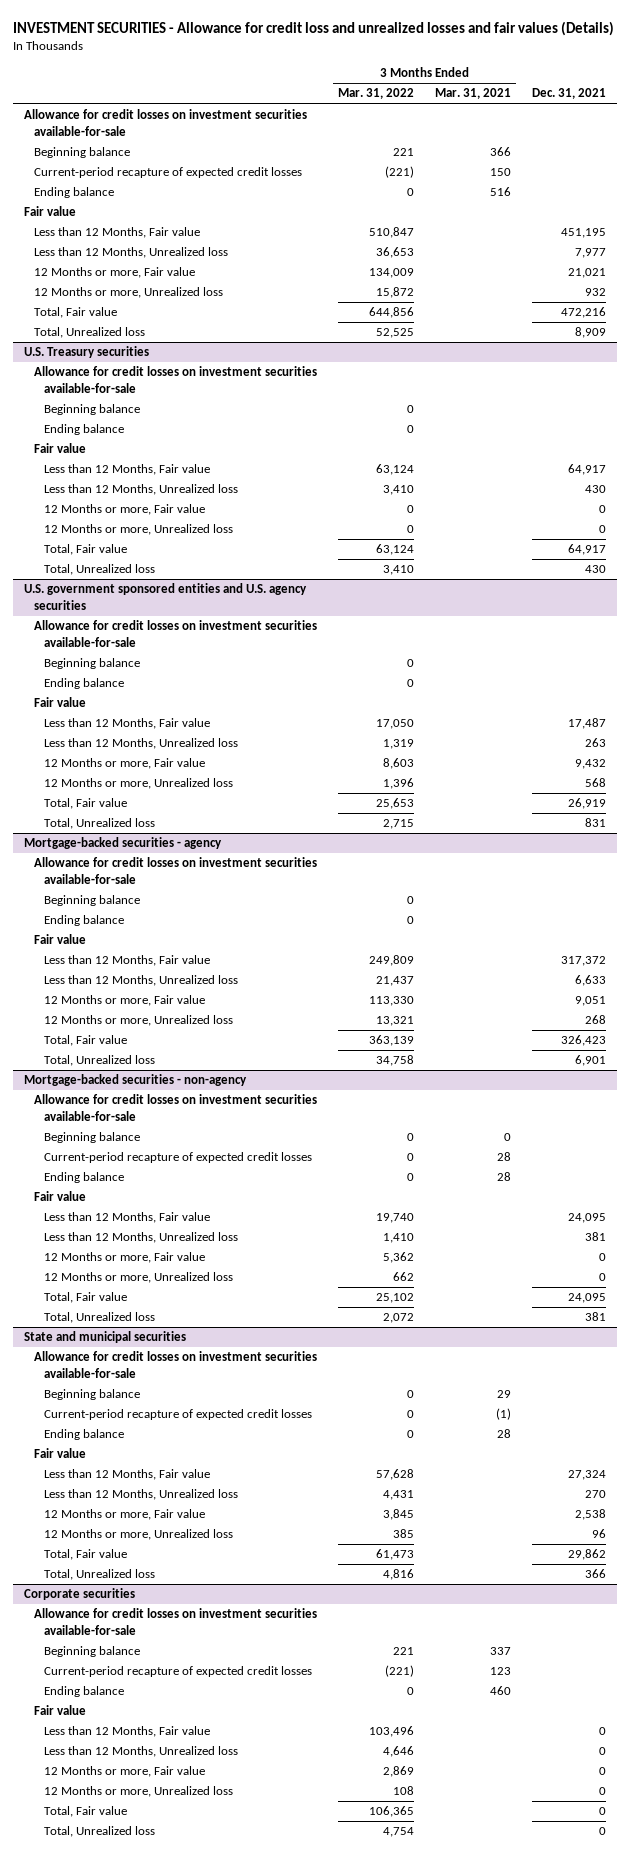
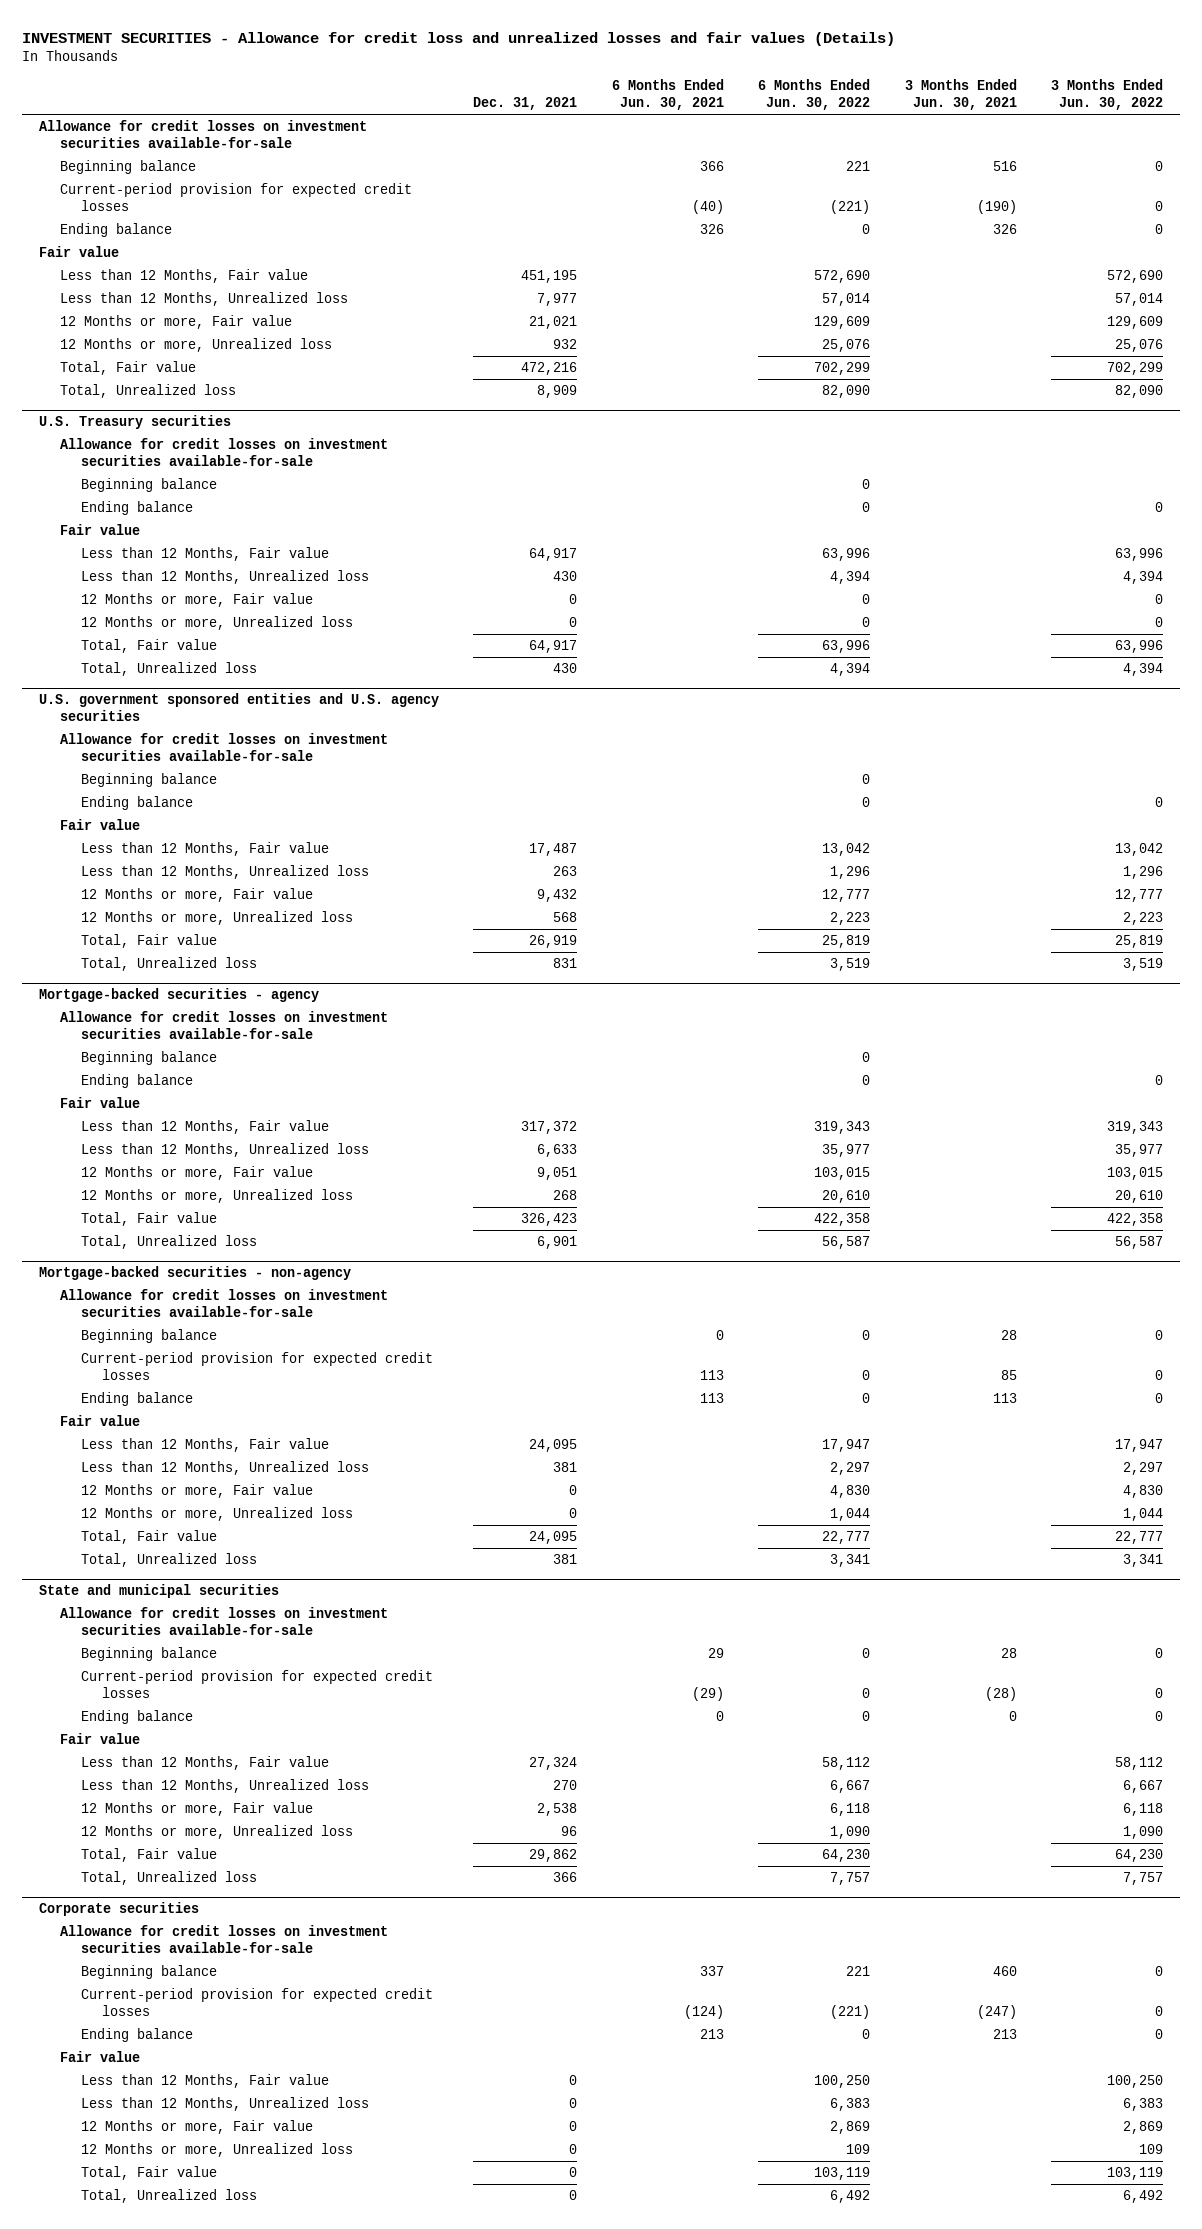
- | 3 Months Ended Mar. 31, 2022 | 3 Months Ended Mar. 31, 2021 | Dec. 31, 2021
+ | Dec. 31, 2021 | 6 Months Ended Jun. 30, 2021 | 6 Months Ended Jun. 30, 2022 | 3 Months Ended Jun. 30, 2021 | 3 Months Ended Jun. 30, 2022
- Current-period recapture of expected credit losses | (221) | 150 |
+ Current-period provision for expected credit losses | | (40) | (221) | (190) | 0
@ Mortgage-backed securities - non-agency
- Current-period recapture of expected credit losses | 0 | 28 |
+ Current-period provision for expected credit losses | | 113 | 0 | 85 | 0
@ State and municipal securities
- Current-period recapture of expected credit losses | 0 | (1) |
+ Current-period provision for expected credit losses | | (29) | 0 | (28) | 0
@ Corporate securities
- Current-period recapture of expected credit losses | (221) | 123 |
+ Current-period provision for expected credit losses | | (124) | (221) | (247) | 0

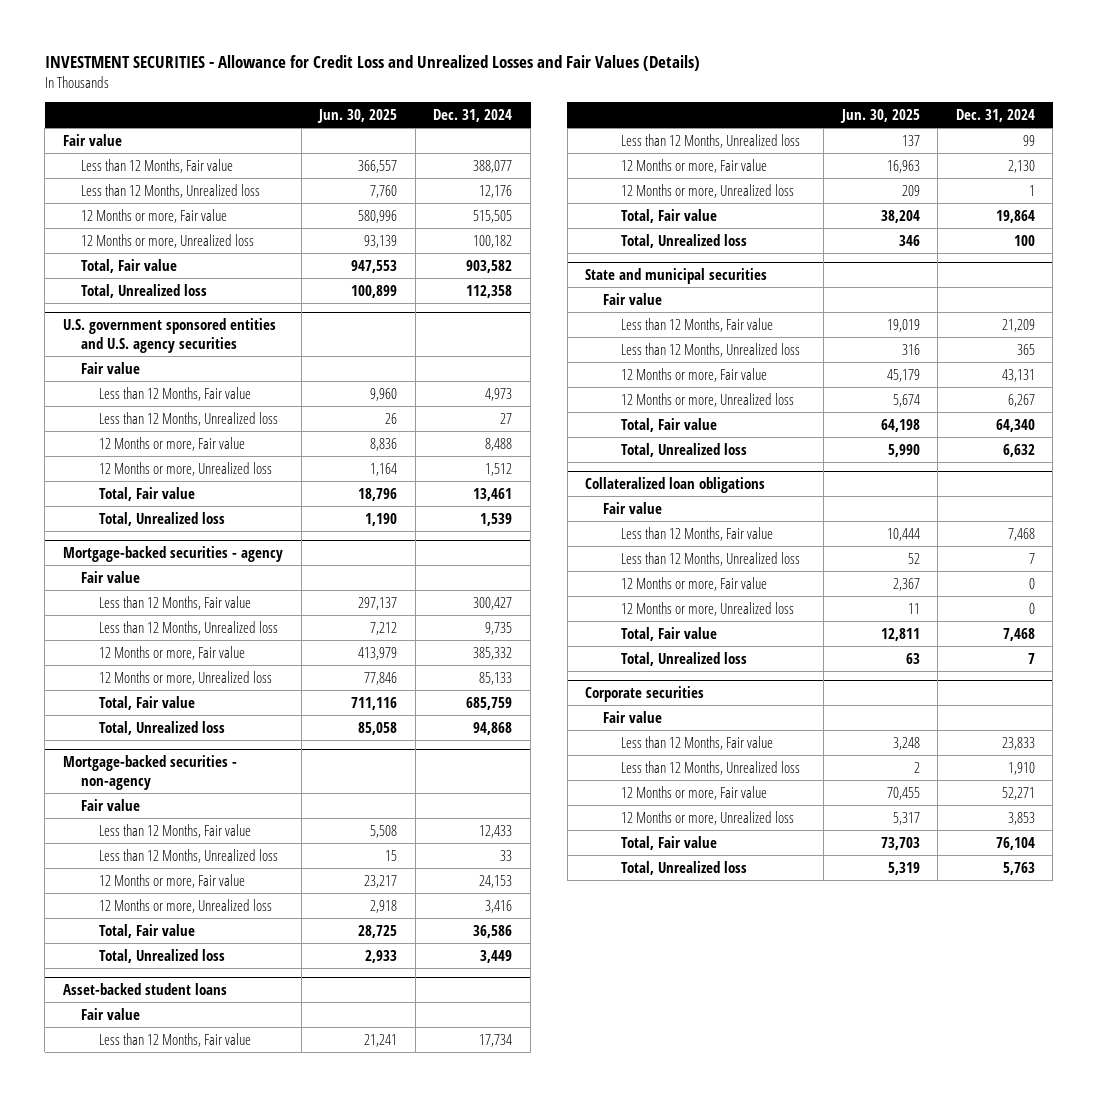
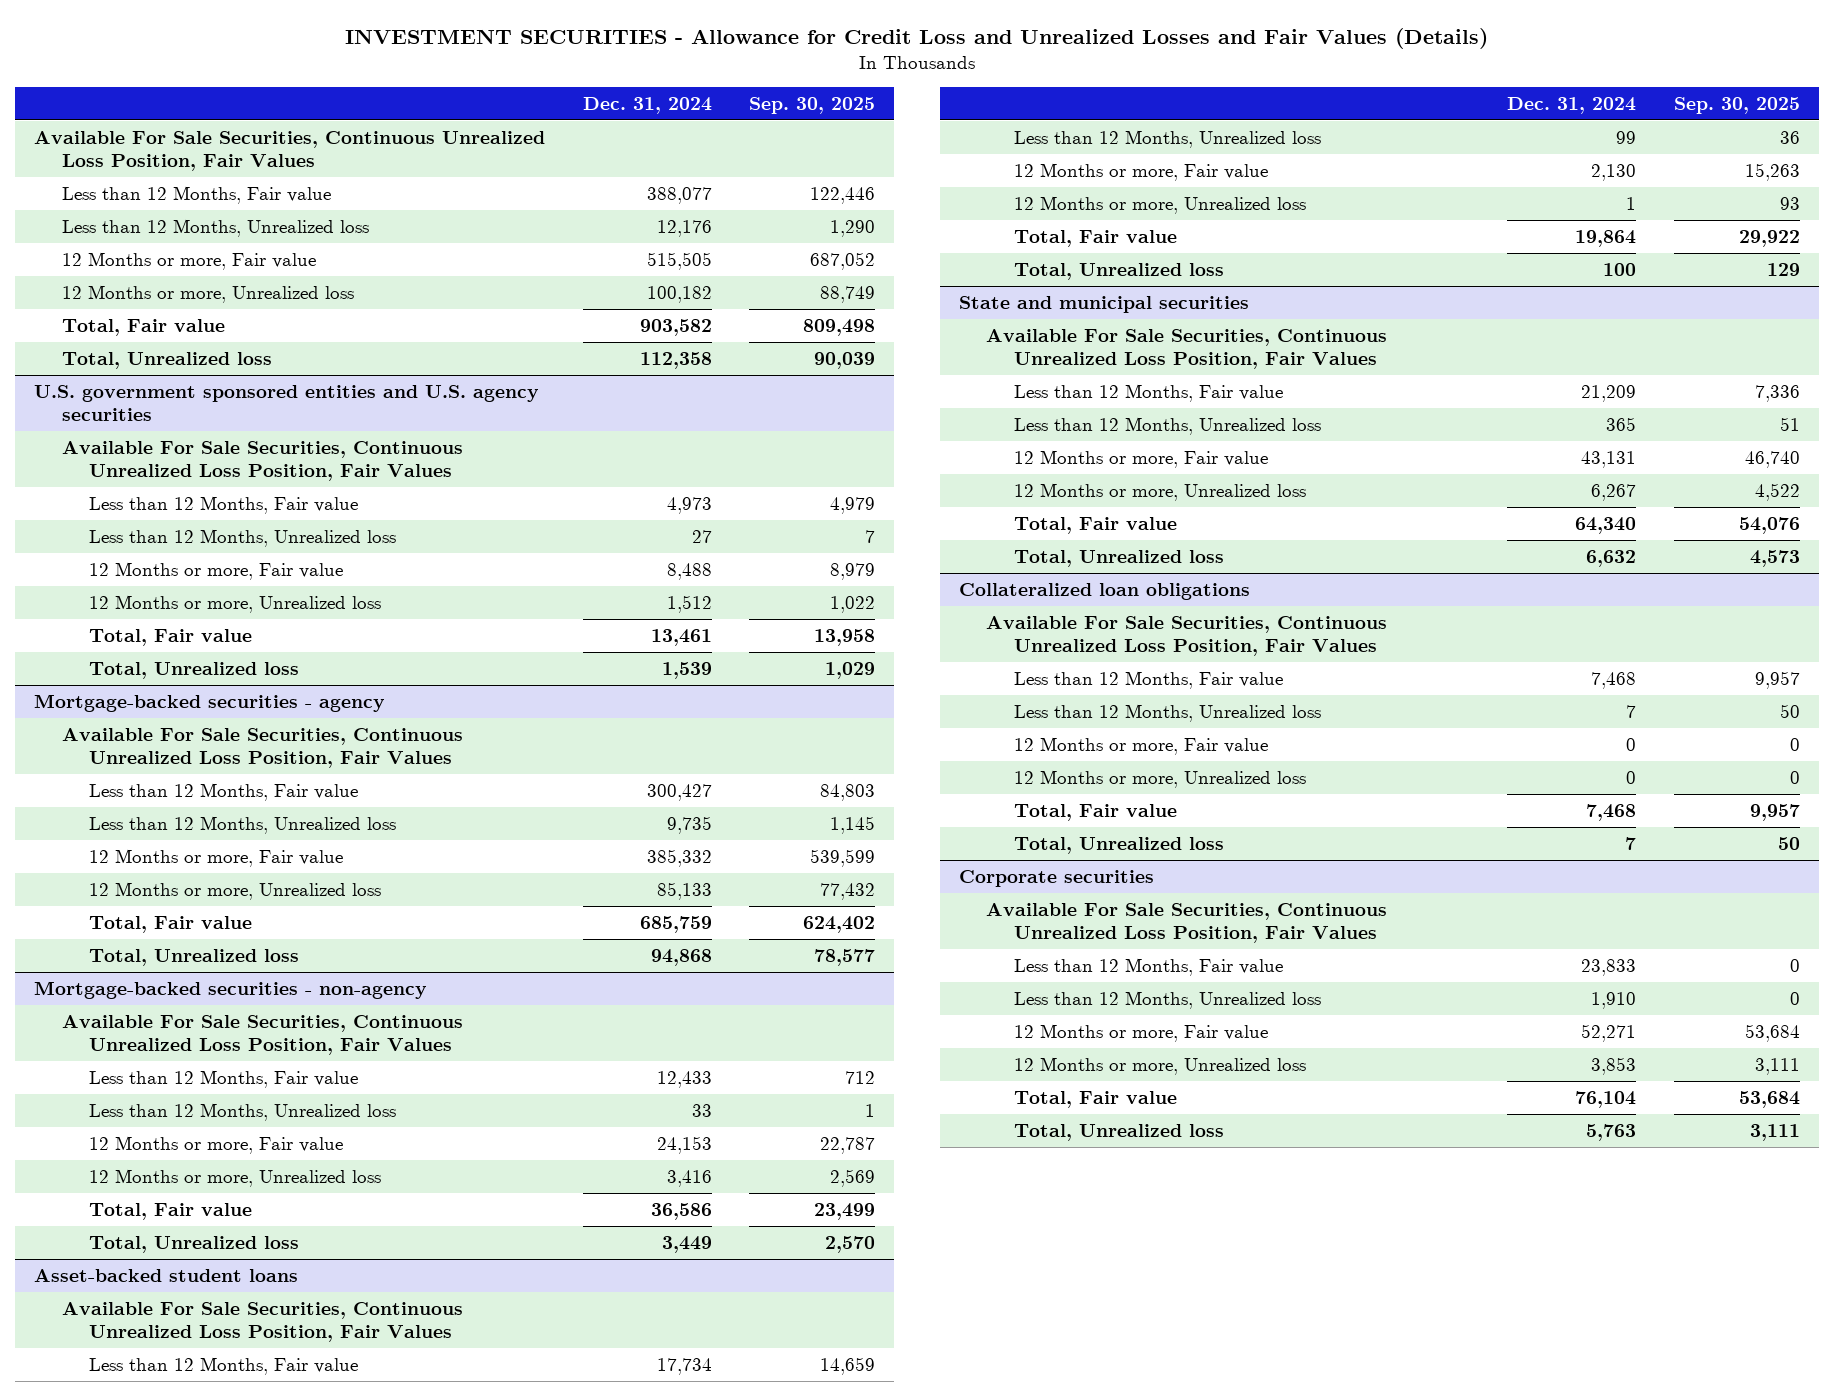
- | Jun. 30, 2025 | Dec. 31, 2024
+ | Dec. 31, 2024 | Sep. 30, 2025
- Fair value
+ Available For Sale Securities, Continuous Unrealized Loss Position, Fair Values
@ U.S. government sponsored entities and U.S. agency securities
- Fair value
+ Available For Sale Securities, Continuous Unrealized Loss Position, Fair Values
@ Mortgage-backed securities - agency
- Fair value
+ Available For Sale Securities, Continuous Unrealized Loss Position, Fair Values
@ Mortgage-backed securities - non-agency
- Fair value
+ Available For Sale Securities, Continuous Unrealized Loss Position, Fair Values
@ Asset-backed student loans
- Fair value
+ Available For Sale Securities, Continuous Unrealized Loss Position, Fair Values
@ State and municipal securities
- Fair value
+ Available For Sale Securities, Continuous Unrealized Loss Position, Fair Values
@ Collateralized loan obligations
- Fair value
+ Available For Sale Securities, Continuous Unrealized Loss Position, Fair Values
@ Corporate securities
- Fair value
+ Available For Sale Securities, Continuous Unrealized Loss Position, Fair Values

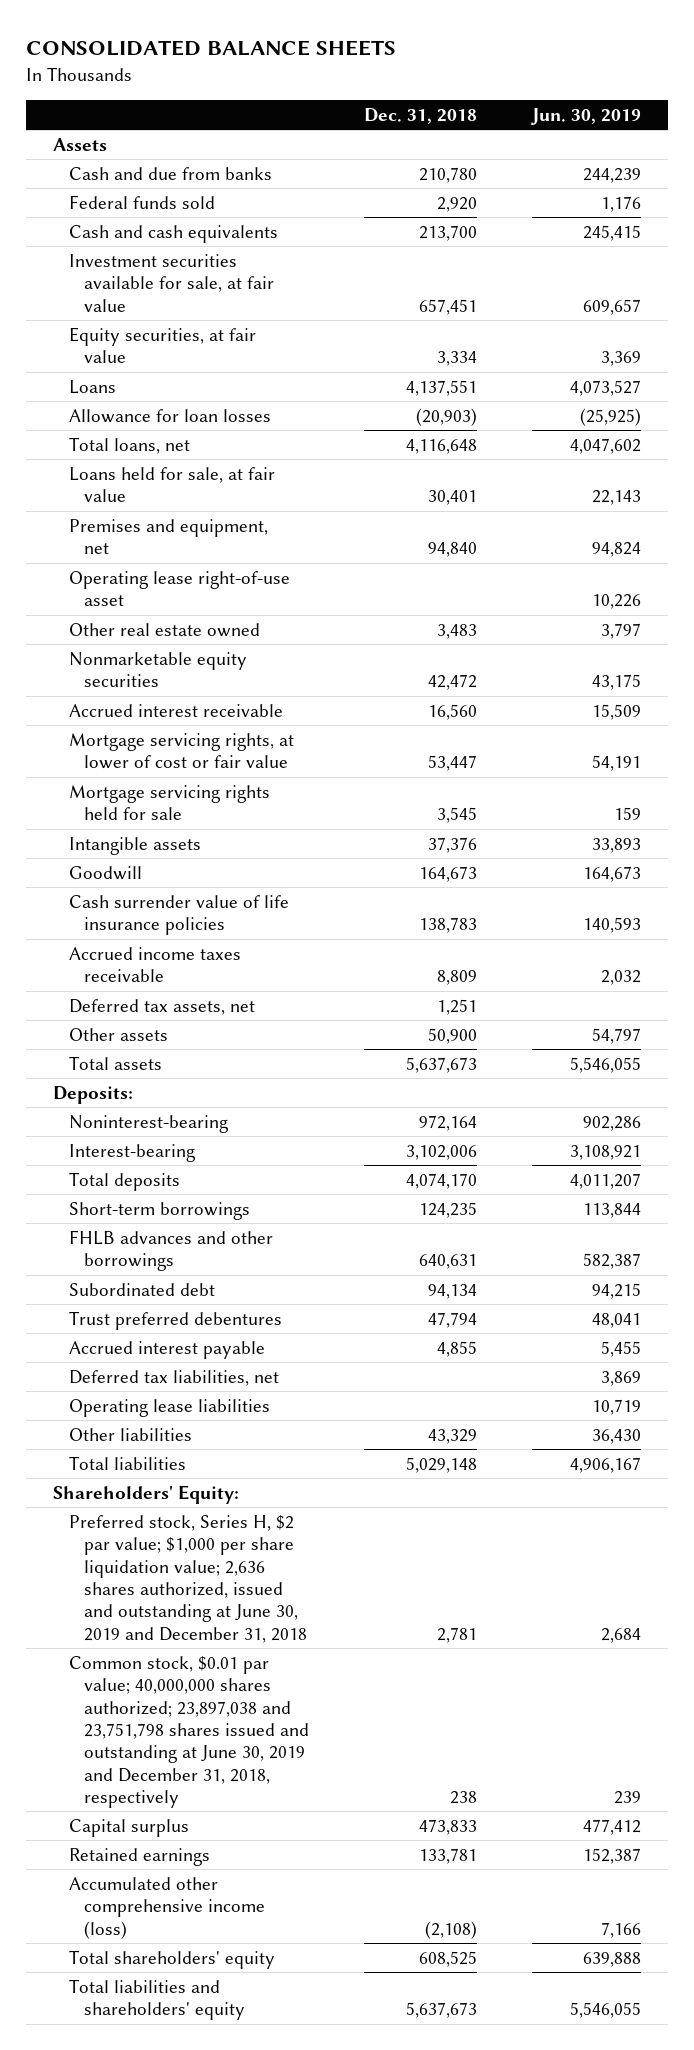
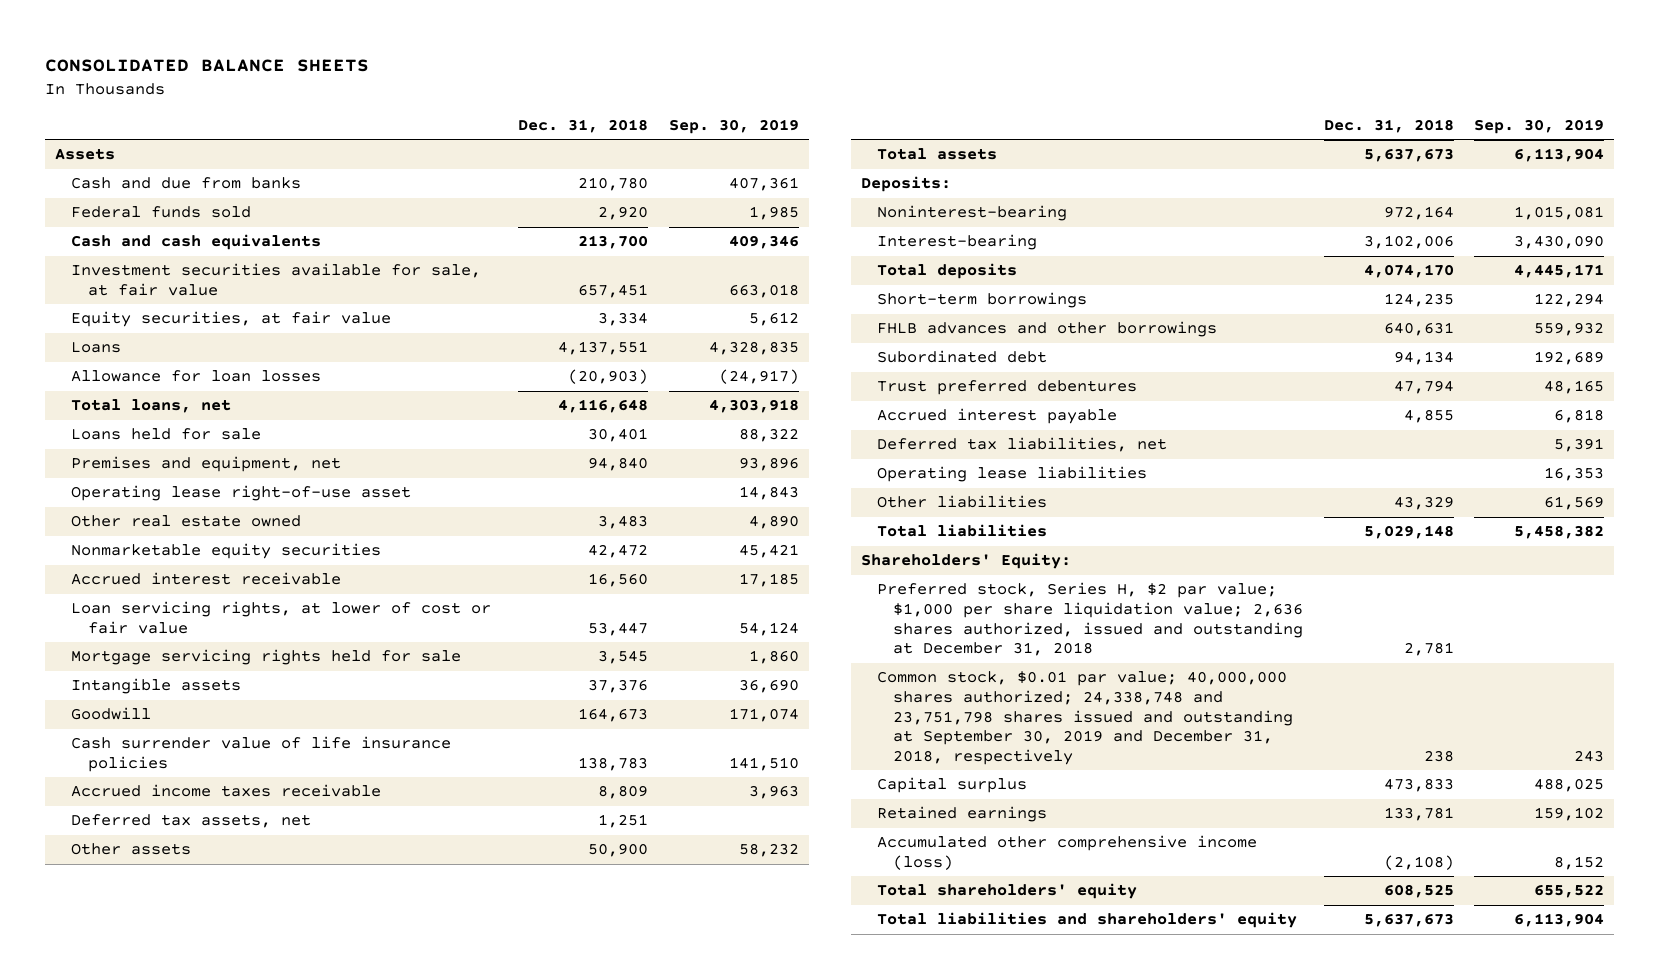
- | Dec. 31, 2018 | Jun. 30, 2019
+ | Dec. 31, 2018 | Sep. 30, 2019
- Loans held for sale, at fair value | 30,401 | 22,143
+ Loans held for sale | 30,401 | 88,322
- Mortgage servicing rights, at lower of cost or fair value | 53,447 | 54,191
+ Loan servicing rights, at lower of cost or fair value | 53,447 | 54,124
- Preferred stock, Series H, $2 par value; $1,000 per share liquidation value; 2,636 shares authorized, issued and outstanding at June 30, 2019 and December 31, 2018 | 2,781 | 2,684
- Common stock, $0.01 par value; 40,000,000 shares authorized; 23,897,038 and 23,751,798 shares issued and outstanding at June 30, 2019 and December 31, 2018, respectively | 238 | 239
+ Preferred stock, Series H, $2 par value; $1,000 per share liquidation value; 2,636 shares authorized, issued and outstanding at December 31, 2018 | 2,781 |
+ Common stock, $0.01 par value; 40,000,000 shares authorized; 24,338,748 and 23,751,798 shares issued and outstanding at September 30, 2019 and December 31, 2018, respectively | 238 | 243

